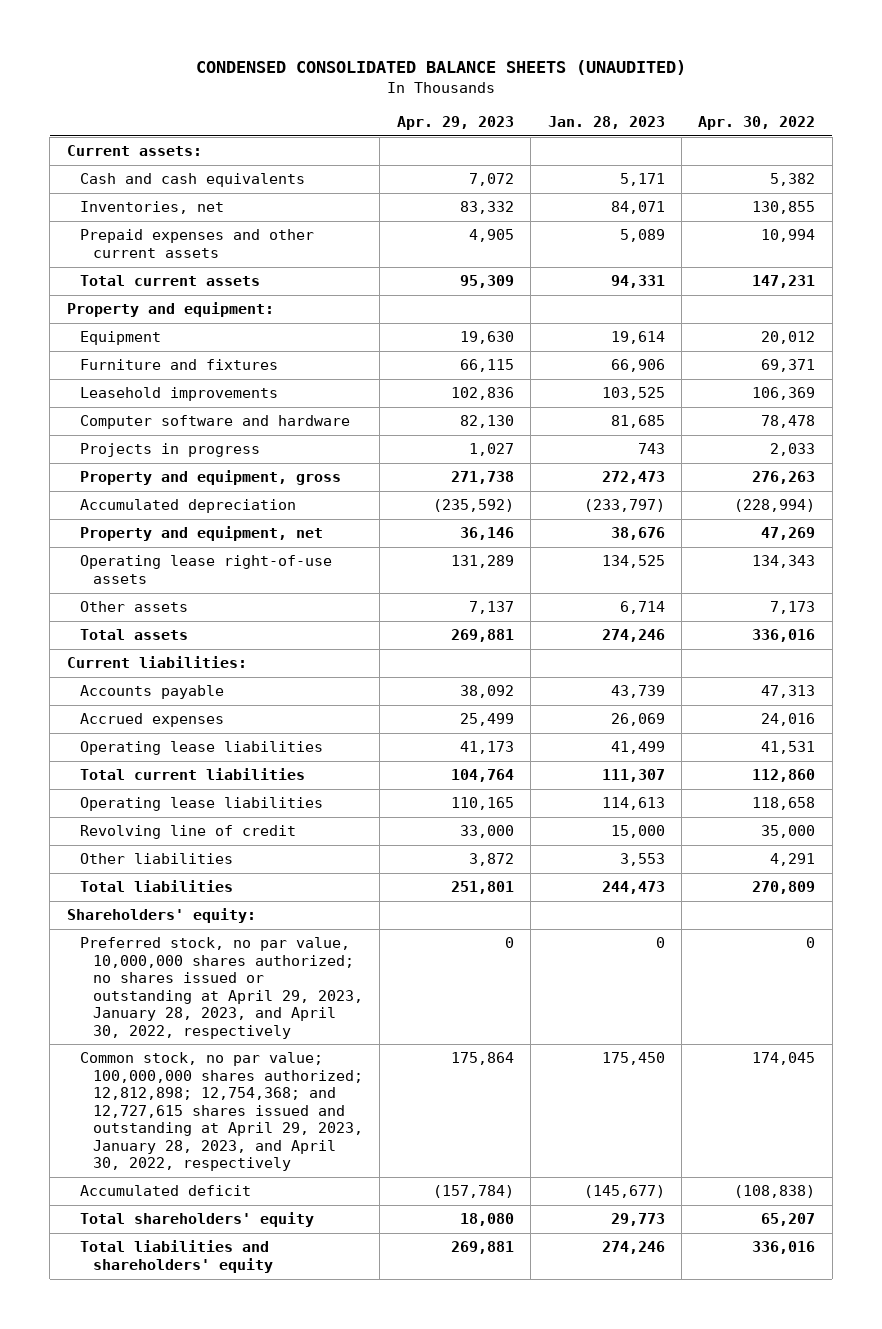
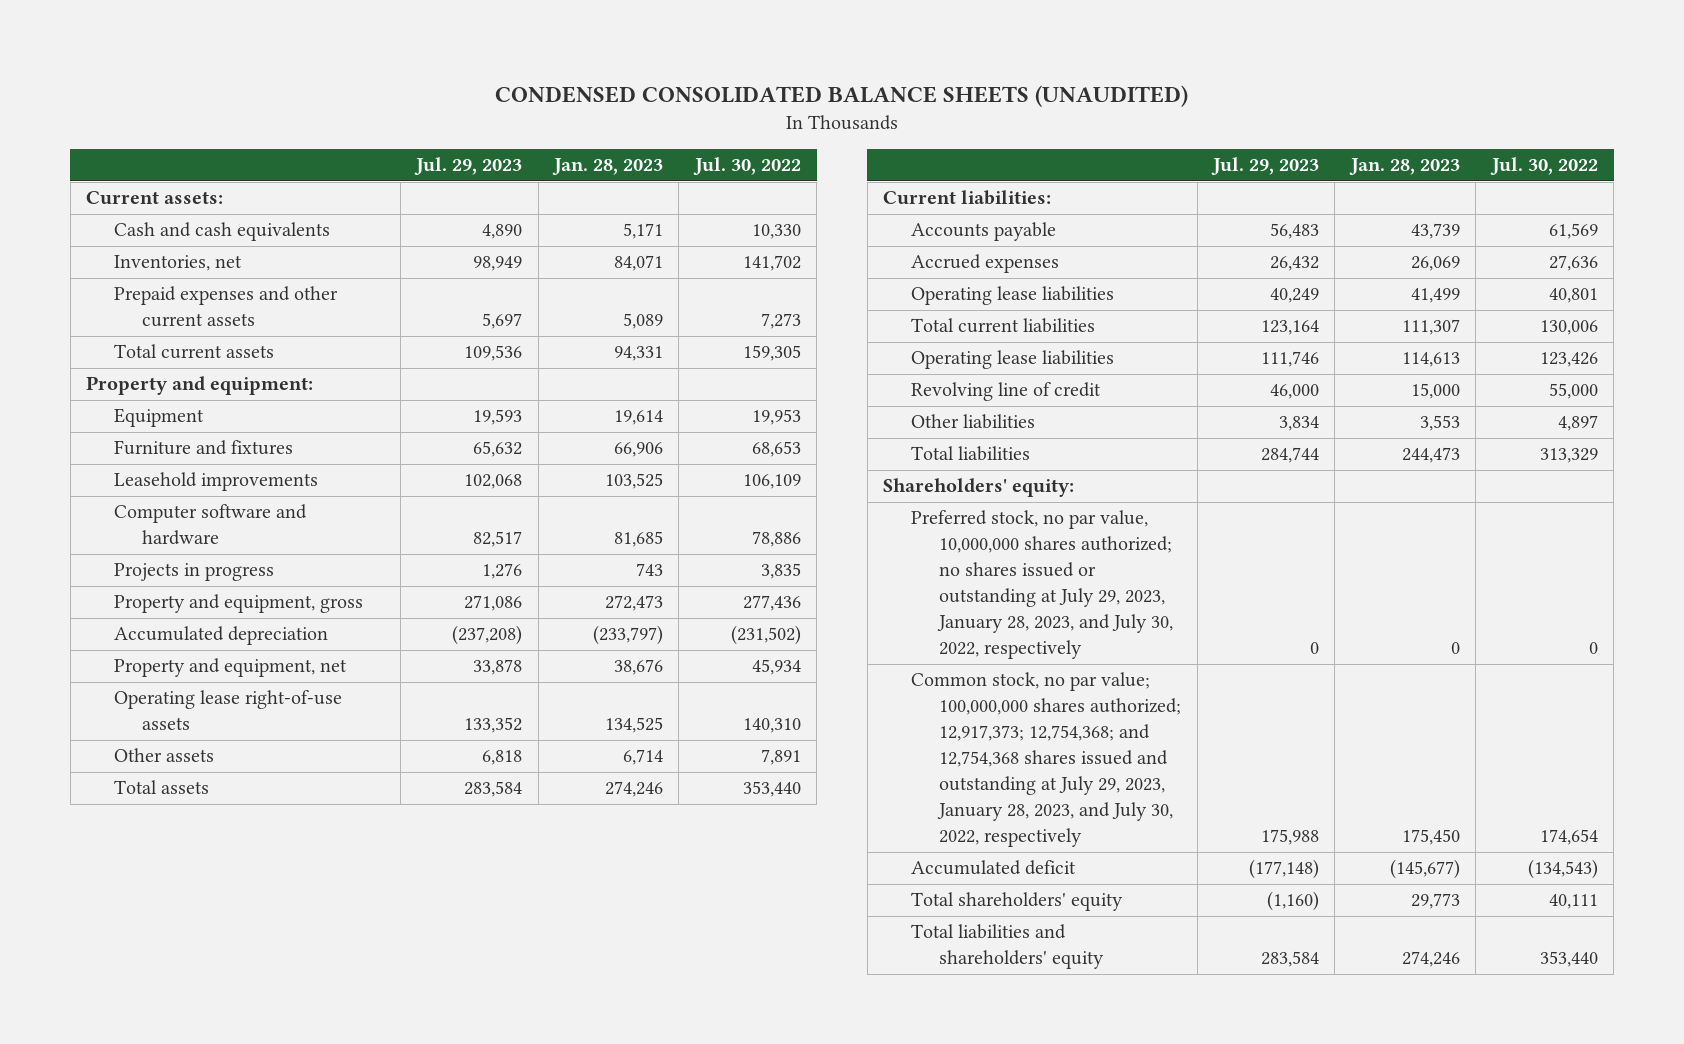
- | Apr. 29, 2023 | Jan. 28, 2023 | Apr. 30, 2022
+ | Jul. 29, 2023 | Jan. 28, 2023 | Jul. 30, 2022
- Preferred stock, no par value, 10,000,000 shares authorized; no shares issued or outstanding at April 29, 2023, January 28, 2023, and April 30, 2022, respectively | 0 | 0 | 0
- Common stock, no par value; 100,000,000 shares authorized; 12,812,898; 12,754,368; and 12,727,615 shares issued and outstanding at April 29, 2023, January 28, 2023, and April 30, 2022, respectively | 175,864 | 175,450 | 174,045
+ Preferred stock, no par value, 10,000,000 shares authorized; no shares issued or outstanding at July 29, 2023, January 28, 2023, and July 30, 2022, respectively | 0 | 0 | 0
+ Common stock, no par value; 100,000,000 shares authorized; 12,917,373; 12,754,368; and 12,754,368 shares issued and outstanding at July 29, 2023, January 28, 2023, and July 30, 2022, respectively | 175,988 | 175,450 | 174,654

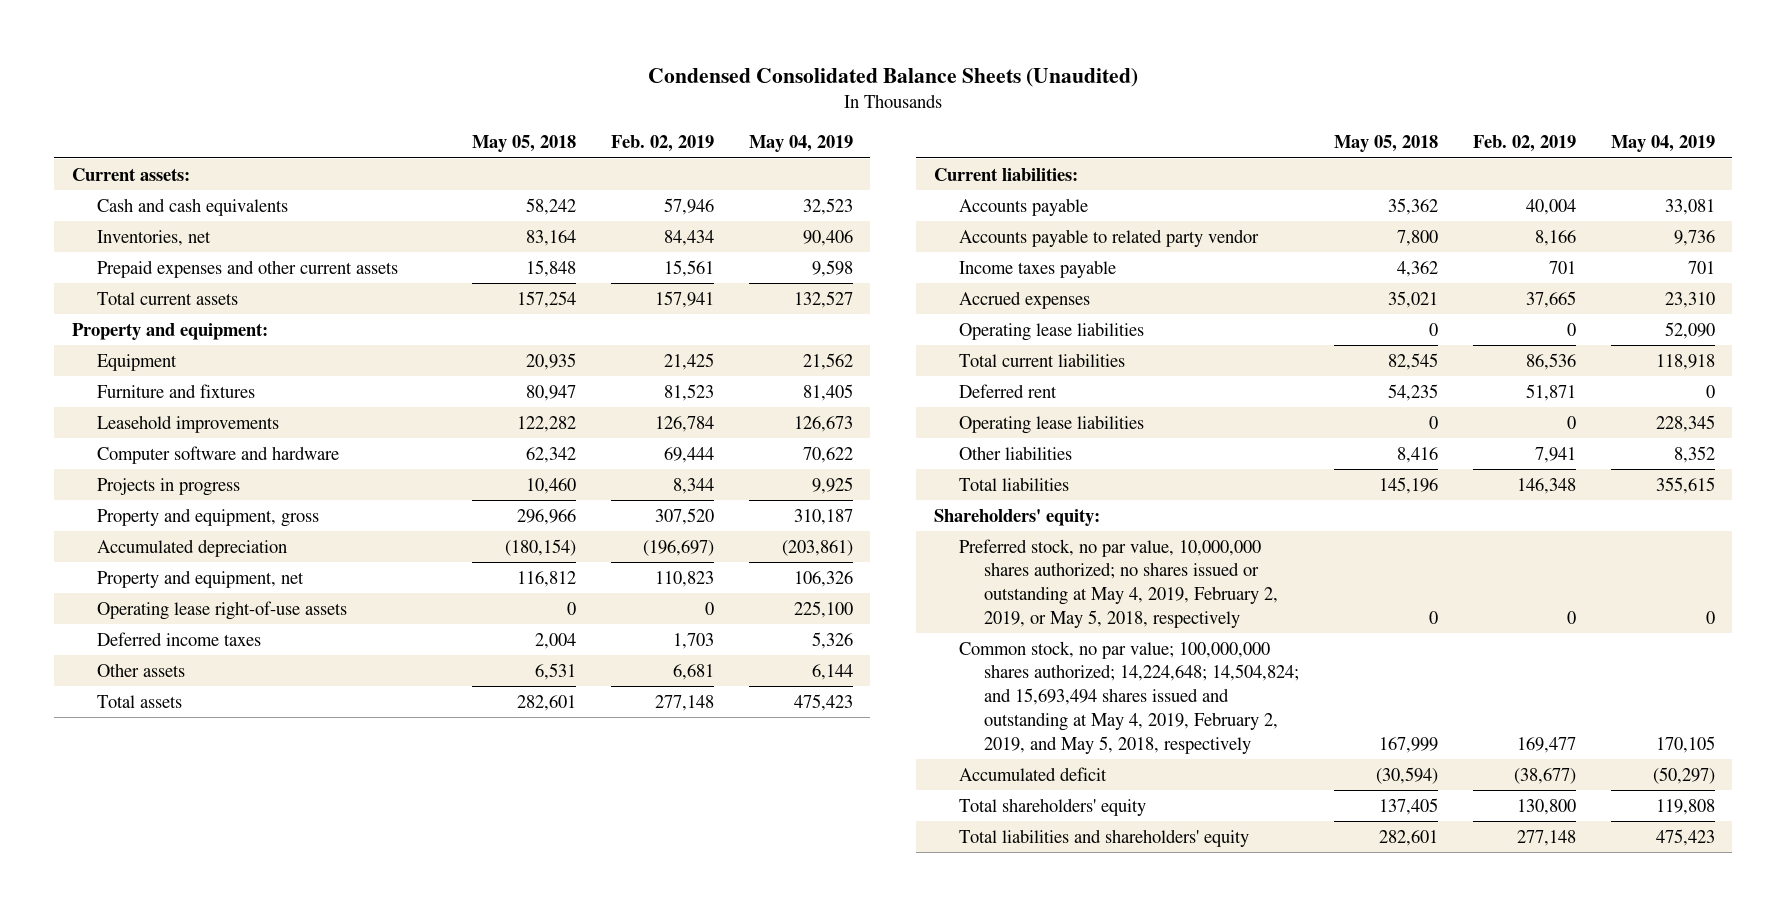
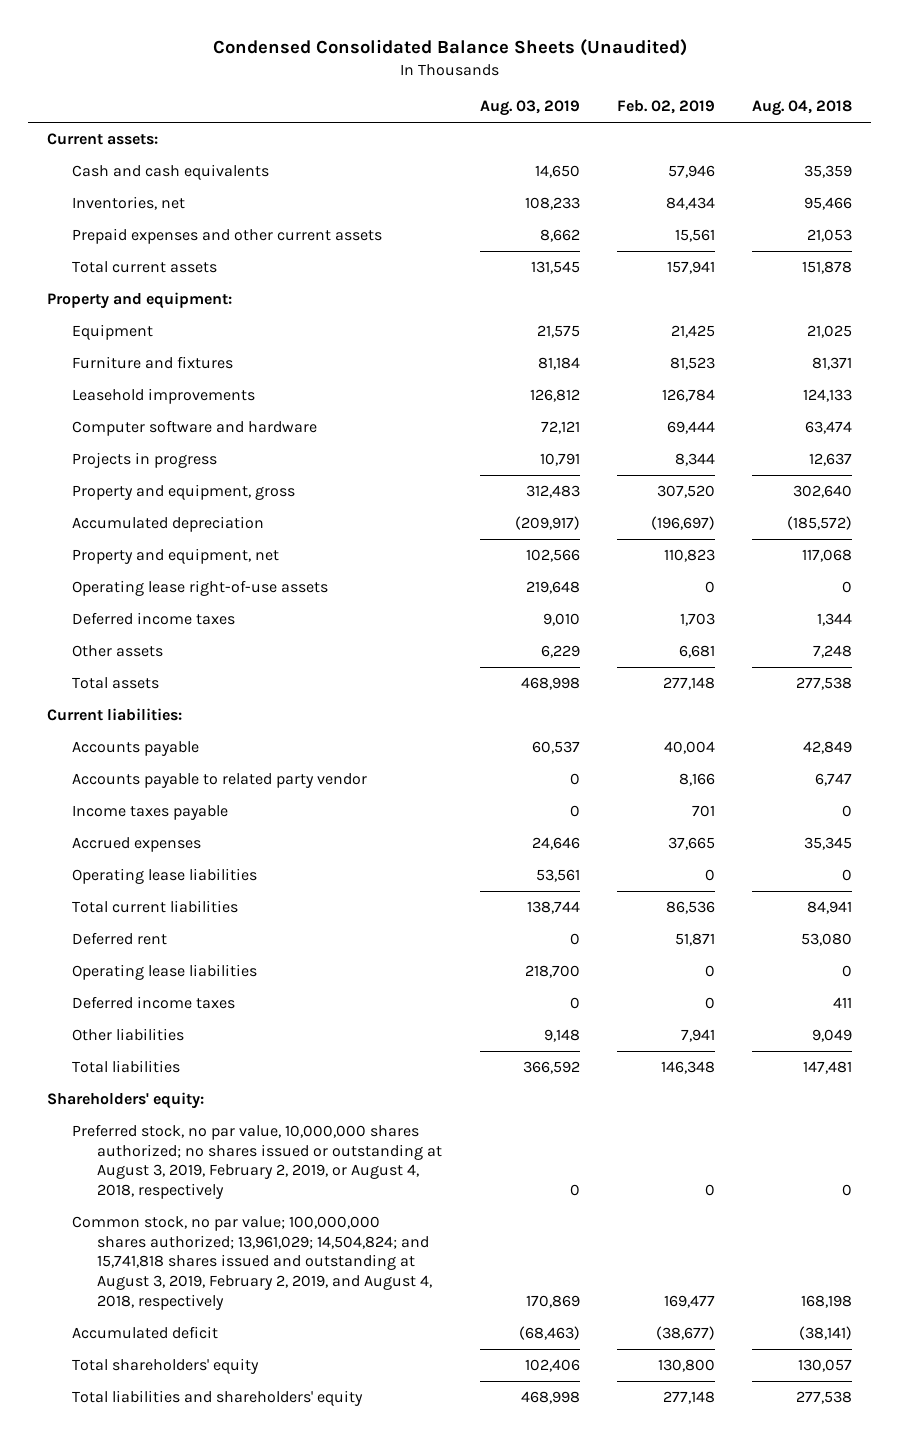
- | May 05, 2018 | Feb. 02, 2019 | May 04, 2019
+ | Aug. 03, 2019 | Feb. 02, 2019 | Aug. 04, 2018
+ Deferred income taxes | 0 | 0 | 411
- Preferred stock, no par value, 10,000,000 shares authorized; no shares issued or outstanding at May 4, 2019, February 2, 2019, or May 5, 2018, respectively | 0 | 0 | 0
- Common stock, no par value; 100,000,000 shares authorized; 14,224,648; 14,504,824; and 15,693,494 shares issued and outstanding at May 4, 2019, February 2, 2019, and May 5, 2018, respectively | 167,999 | 169,477 | 170,105
+ Preferred stock, no par value, 10,000,000 shares authorized; no shares issued or outstanding at August 3, 2019, February 2, 2019, or August 4, 2018, respectively | 0 | 0 | 0
+ Common stock, no par value; 100,000,000 shares authorized; 13,961,029; 14,504,824; and 15,741,818 shares issued and outstanding at August 3, 2019, February 2, 2019, and August 4, 2018, respectively | 170,869 | 169,477 | 168,198

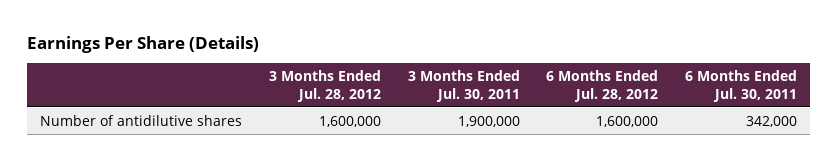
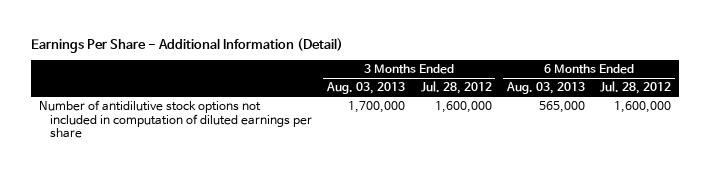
- Earnings Per Share (Details)
+ Earnings Per Share - Additional Information (Detail)
- | 3 Months Ended Jul. 28, 2012 | 3 Months Ended Jul. 30, 2011 | 6 Months Ended Jul. 28, 2012 | 6 Months Ended Jul. 30, 2011
+ | 3 Months Ended Aug. 03, 2013 | 3 Months Ended Jul. 28, 2012 | 6 Months Ended Aug. 03, 2013 | 6 Months Ended Jul. 28, 2012
- Number of antidilutive shares | 1,600,000 | 1,900,000 | 1,600,000 | 342,000
+ Number of antidilutive stock options not included in computation of diluted earnings per share | 1,700,000 | 1,600,000 | 565,000 | 1,600,000

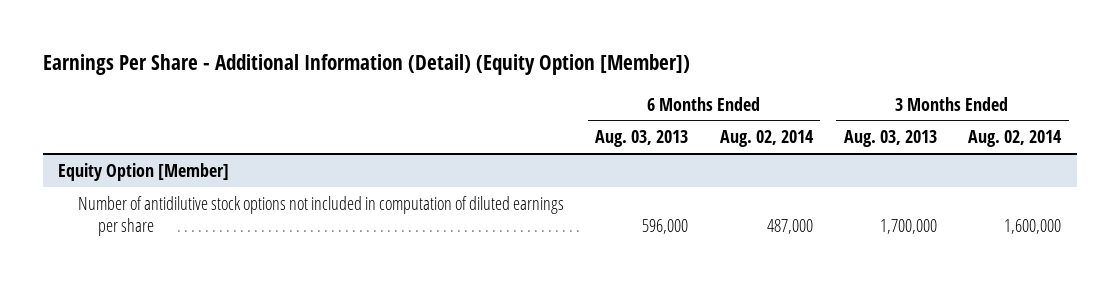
- Earnings Per Share - Additional Information (Detail)
+ Earnings Per Share - Additional Information (Detail) (Equity Option [Member])
- | 3 Months Ended Aug. 03, 2013 | 3 Months Ended Jul. 28, 2012 | 6 Months Ended Aug. 03, 2013 | 6 Months Ended Jul. 28, 2012
+ | 6 Months Ended Aug. 03, 2013 | 6 Months Ended Aug. 02, 2014 | 3 Months Ended Aug. 03, 2013 | 3 Months Ended Aug. 02, 2014
- Number of antidilutive stock options not included in computation of diluted earnings per share | 1,700,000 | 1,600,000 | 565,000 | 1,600,000
+ Equity Option [Member]
+ Number of antidilutive stock options not included in computation of diluted earnings per share | 596,000 | 487,000 | 1,700,000 | 1,600,000

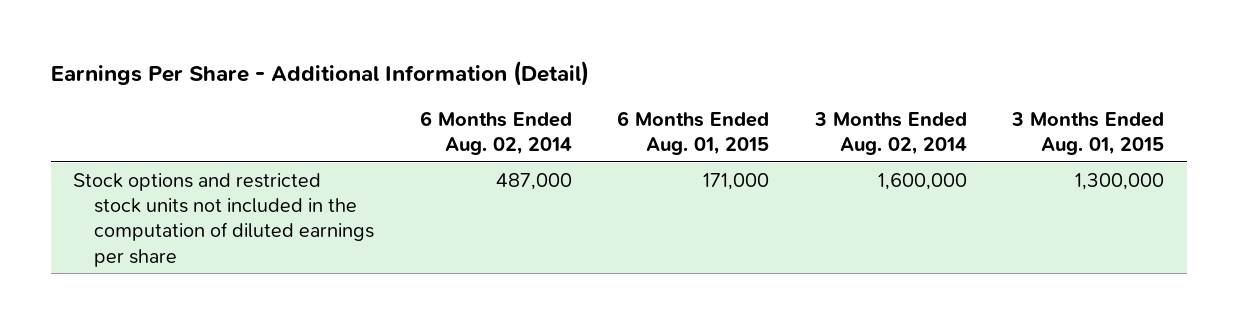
- Earnings Per Share - Additional Information (Detail) (Equity Option [Member])
+ Earnings Per Share - Additional Information (Detail)
- | 6 Months Ended Aug. 03, 2013 | 6 Months Ended Aug. 02, 2014 | 3 Months Ended Aug. 03, 2013 | 3 Months Ended Aug. 02, 2014
+ | 6 Months Ended Aug. 02, 2014 | 6 Months Ended Aug. 01, 2015 | 3 Months Ended Aug. 02, 2014 | 3 Months Ended Aug. 01, 2015
- Equity Option [Member]
- Number of antidilutive stock options not included in computation of diluted earnings per share | 596,000 | 487,000 | 1,700,000 | 1,600,000
+ Stock options and restricted stock units not included in the computation of diluted earnings per share | 487,000 | 171,000 | 1,600,000 | 1,300,000

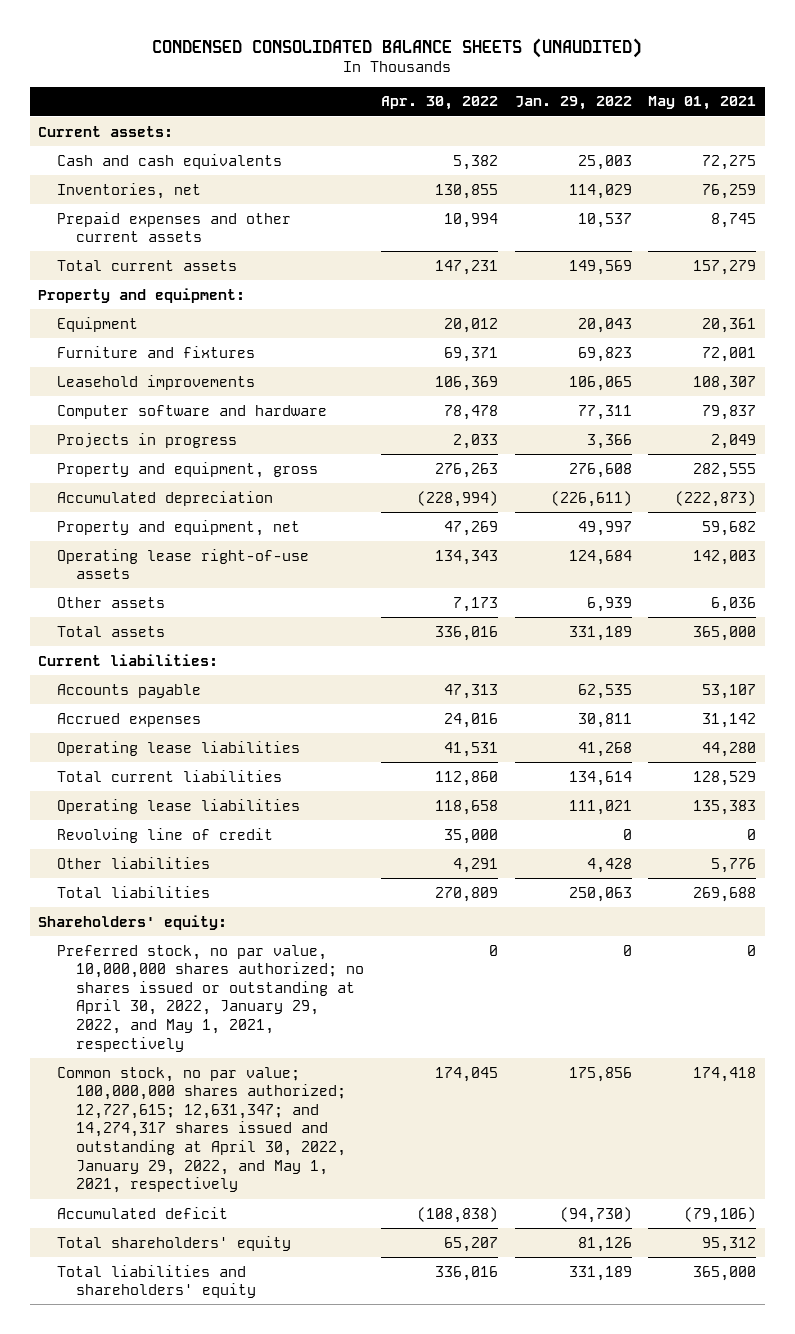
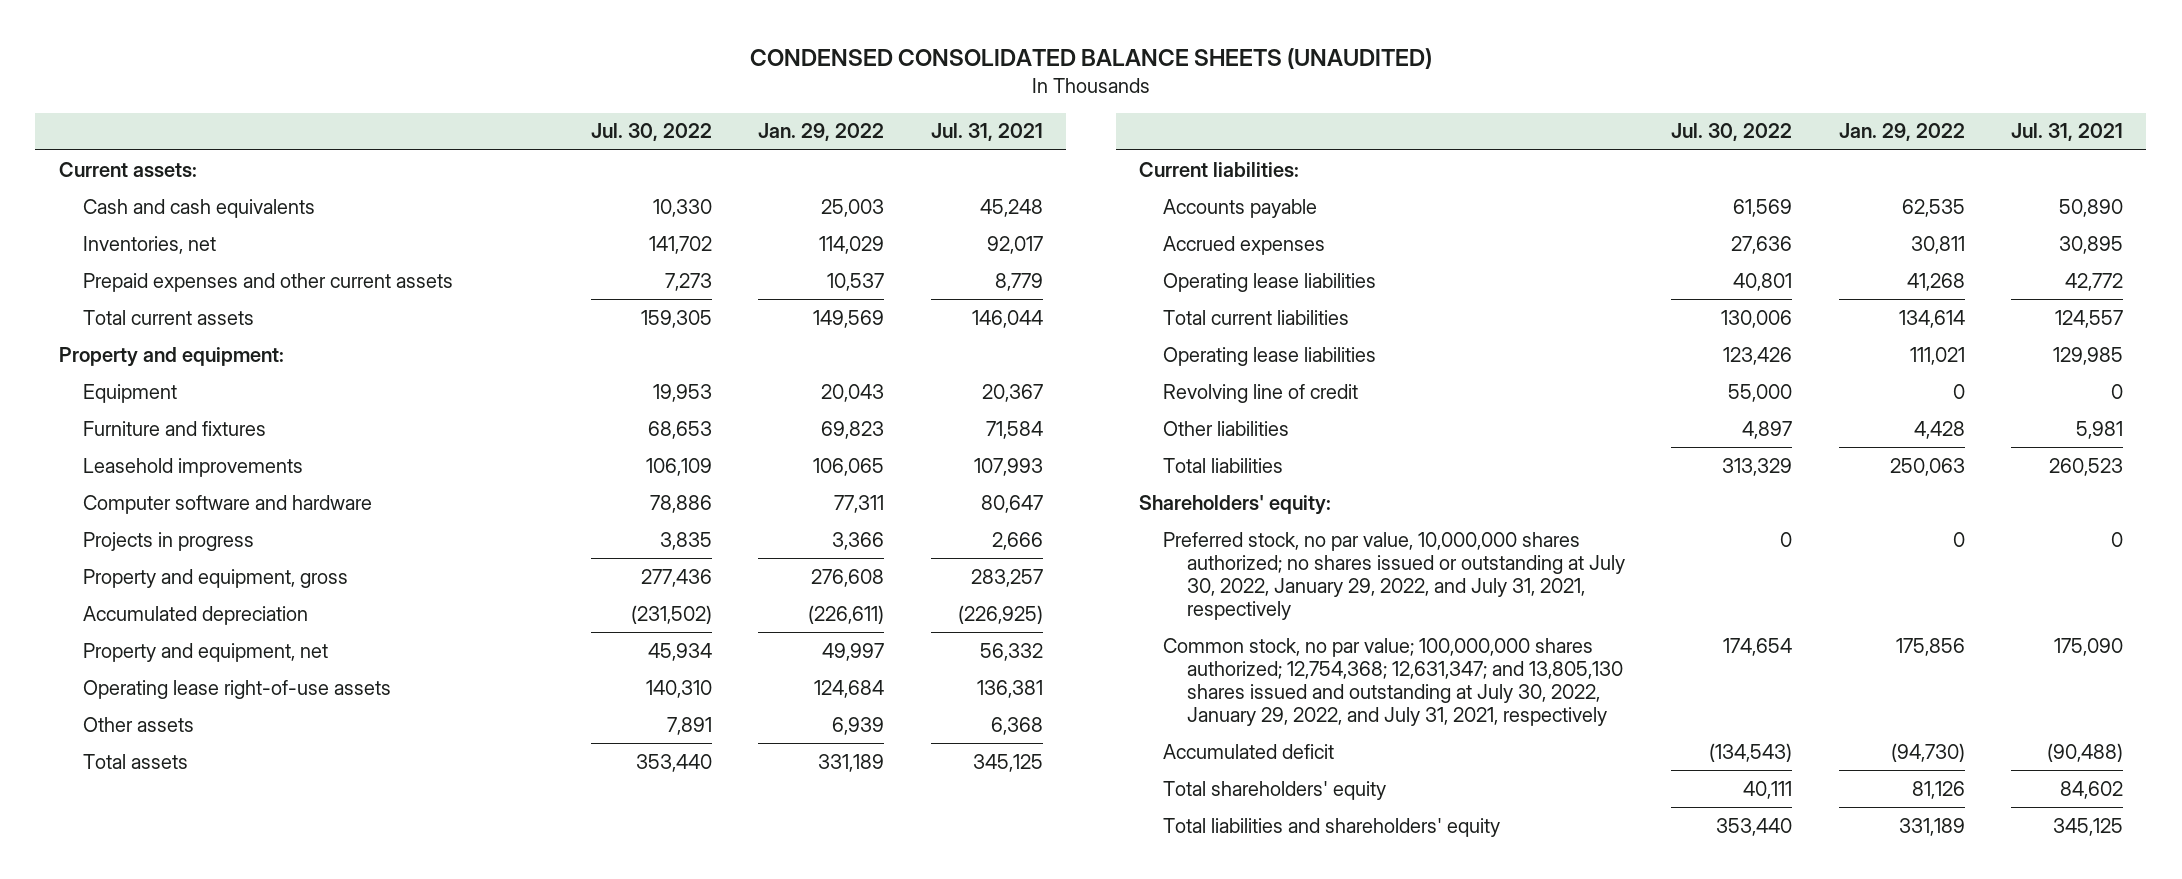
- | Apr. 30, 2022 | Jan. 29, 2022 | May 01, 2021
+ | Jul. 30, 2022 | Jan. 29, 2022 | Jul. 31, 2021
- Preferred stock, no par value, 10,000,000 shares authorized; no shares issued or outstanding at April 30, 2022, January 29, 2022, and May 1, 2021, respectively | 0 | 0 | 0
- Common stock, no par value; 100,000,000 shares authorized; 12,727,615; 12,631,347; and 14,274,317 shares issued and outstanding at April 30, 2022, January 29, 2022, and May 1, 2021, respectively | 174,045 | 175,856 | 174,418
+ Preferred stock, no par value, 10,000,000 shares authorized; no shares issued or outstanding at July 30, 2022, January 29, 2022, and July 31, 2021, respectively | 0 | 0 | 0
+ Common stock, no par value; 100,000,000 shares authorized; 12,754,368; 12,631,347; and 13,805,130 shares issued and outstanding at July 30, 2022, January 29, 2022, and July 31, 2021, respectively | 174,654 | 175,856 | 175,090

